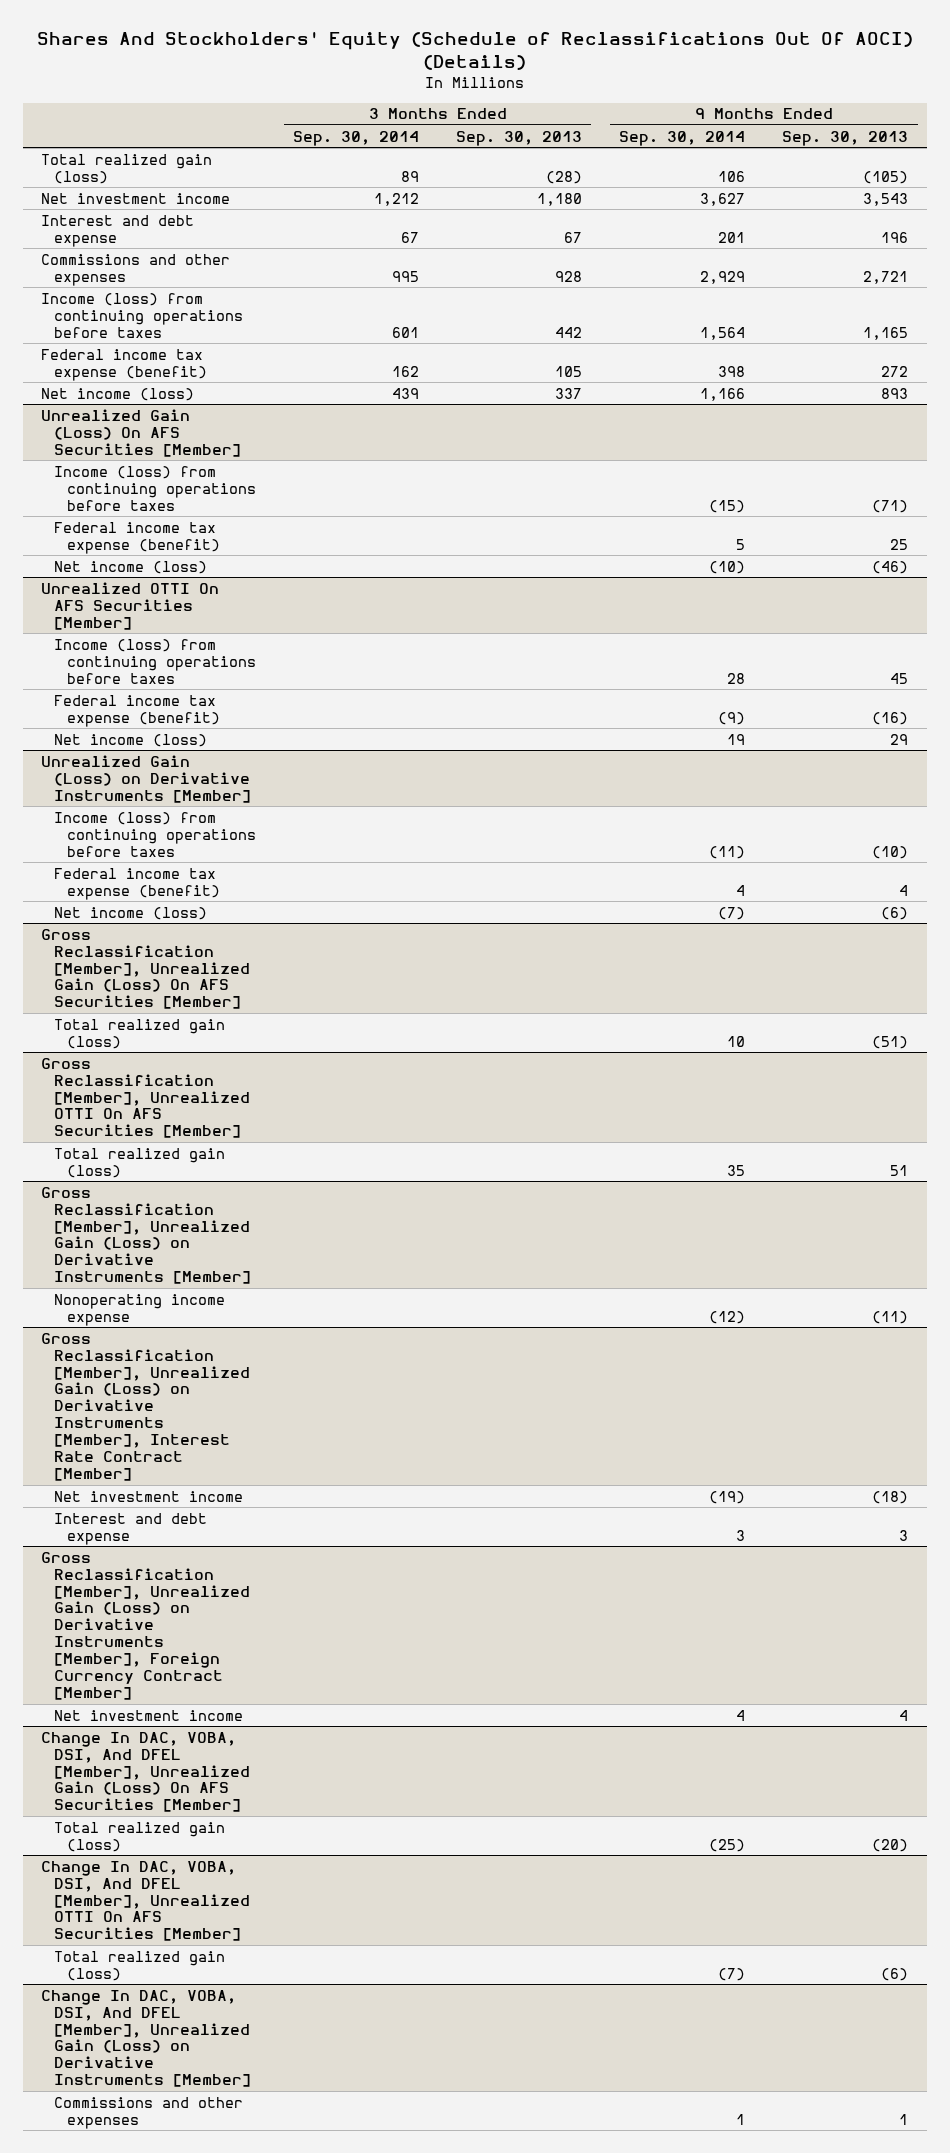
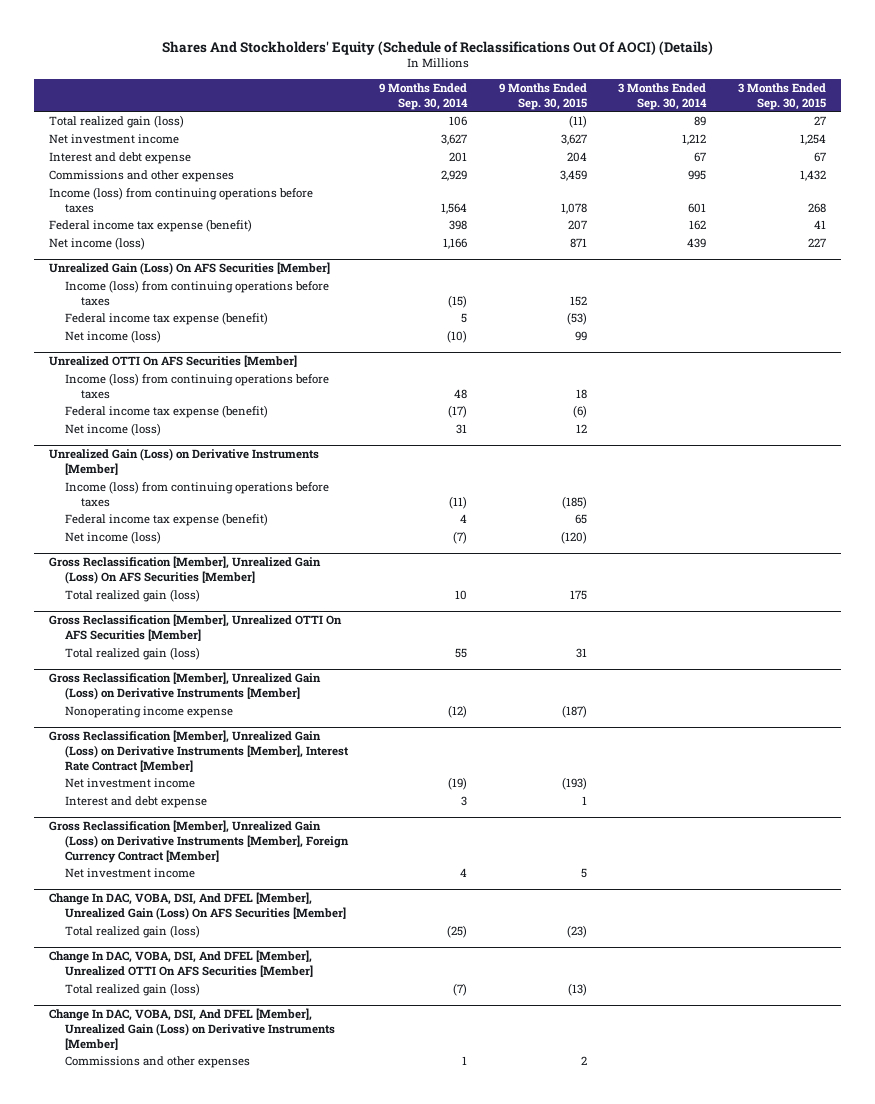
- | 3 Months Ended Sep. 30, 2014 | 3 Months Ended Sep. 30, 2013 | 9 Months Ended Sep. 30, 2014 | 9 Months Ended Sep. 30, 2013
+ | 9 Months Ended Sep. 30, 2014 | 9 Months Ended Sep. 30, 2015 | 3 Months Ended Sep. 30, 2014 | 3 Months Ended Sep. 30, 2015
@ Unrealized OTTI On AFS Securities [Member]
- Income (loss) from continuing operations before taxes | | | 28 | 45
- Federal income tax expense (benefit) | | | (9) | (16)
- Net income (loss) | | | 19 | 29
+ Income (loss) from continuing operations before taxes | 48 | 18 | |
+ Federal income tax expense (benefit) | (17) | (6) | |
+ Net income (loss) | 31 | 12 | |
@ Gross Reclassification [Member], Unrealized OTTI On AFS Securities [Member]
- Total realized gain (loss) | | | 35 | 51
+ Total realized gain (loss) | 55 | 31 | |

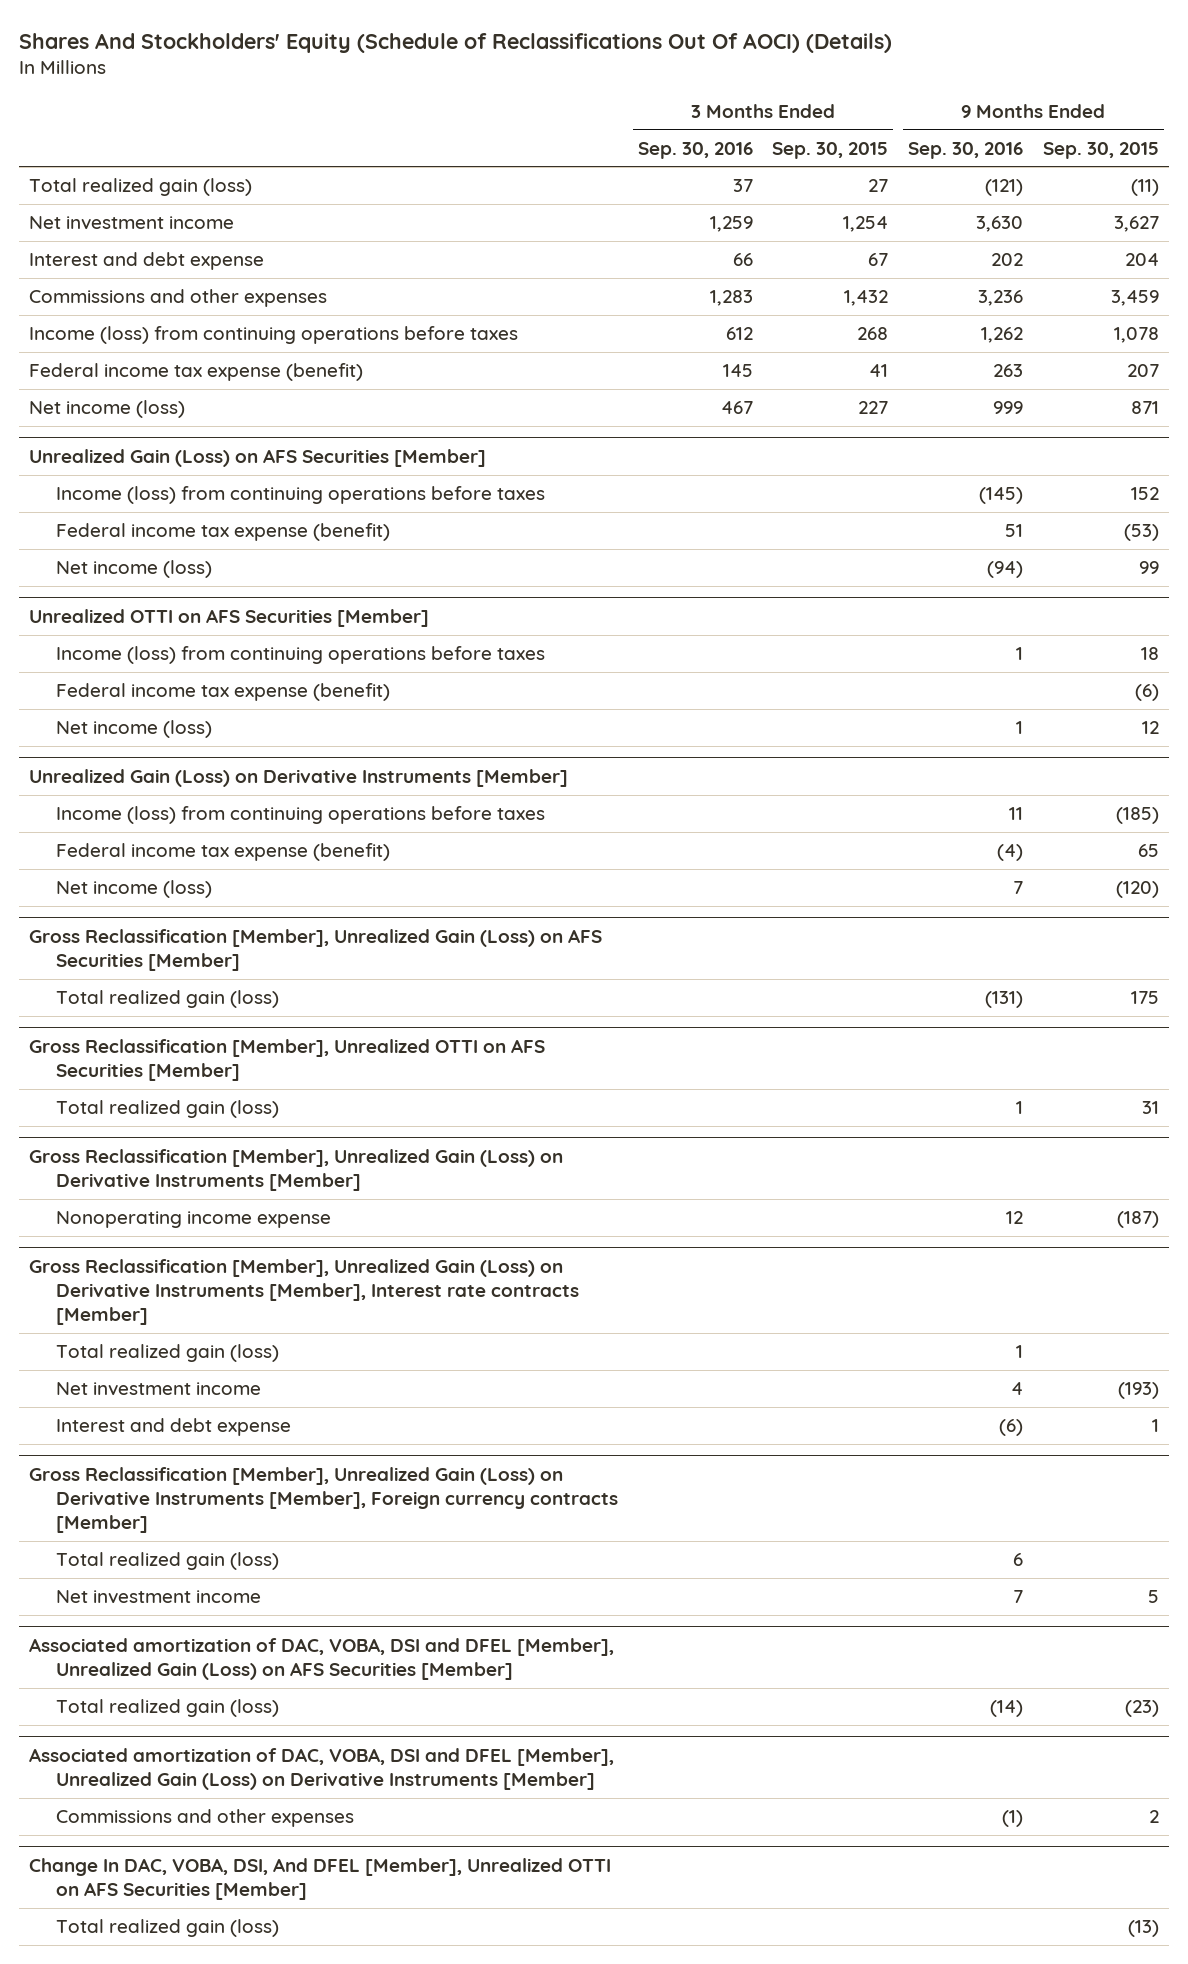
- | 9 Months Ended Sep. 30, 2014 | 9 Months Ended Sep. 30, 2015 | 3 Months Ended Sep. 30, 2014 | 3 Months Ended Sep. 30, 2015
+ | 3 Months Ended Sep. 30, 2016 | 3 Months Ended Sep. 30, 2015 | 9 Months Ended Sep. 30, 2016 | 9 Months Ended Sep. 30, 2015
- Unrealized Gain (Loss) On AFS Securities [Member]
+ Unrealized Gain (Loss) on AFS Securities [Member]
- Unrealized OTTI On AFS Securities [Member]
+ Unrealized OTTI on AFS Securities [Member]
- Gross Reclassification [Member], Unrealized Gain (Loss) On AFS Securities [Member]
+ Gross Reclassification [Member], Unrealized Gain (Loss) on AFS Securities [Member]
- Gross Reclassification [Member], Unrealized OTTI On AFS Securities [Member]
+ Gross Reclassification [Member], Unrealized OTTI on AFS Securities [Member]
- Gross Reclassification [Member], Unrealized Gain (Loss) on Derivative Instruments [Member], Interest Rate Contract [Member]
+ Gross Reclassification [Member], Unrealized Gain (Loss) on Derivative Instruments [Member], Interest rate contracts [Member]
+ Total realized gain (loss) | | | 1 |
- Gross Reclassification [Member], Unrealized Gain (Loss) on Derivative Instruments [Member], Foreign Currency Contract [Member]
+ Gross Reclassification [Member], Unrealized Gain (Loss) on Derivative Instruments [Member], Foreign currency contracts [Member]
+ Total realized gain (loss) | | | 6 |
- Change In DAC, VOBA, DSI, And DFEL [Member], Unrealized Gain (Loss) On AFS Securities [Member]
+ Associated amortization of DAC, VOBA, DSI and DFEL [Member], Unrealized Gain (Loss) on AFS Securities [Member]
- Change In DAC, VOBA, DSI, And DFEL [Member], Unrealized OTTI On AFS Securities [Member]
- Total realized gain (loss) | (7) | (13) | |
- Change In DAC, VOBA, DSI, And DFEL [Member], Unrealized Gain (Loss) on Derivative Instruments [Member]
+ Associated amortization of DAC, VOBA, DSI and DFEL [Member], Unrealized Gain (Loss) on Derivative Instruments [Member]
+ Change In DAC, VOBA, DSI, And DFEL [Member], Unrealized OTTI on AFS Securities [Member]
+ Total realized gain (loss) | | | | (13)

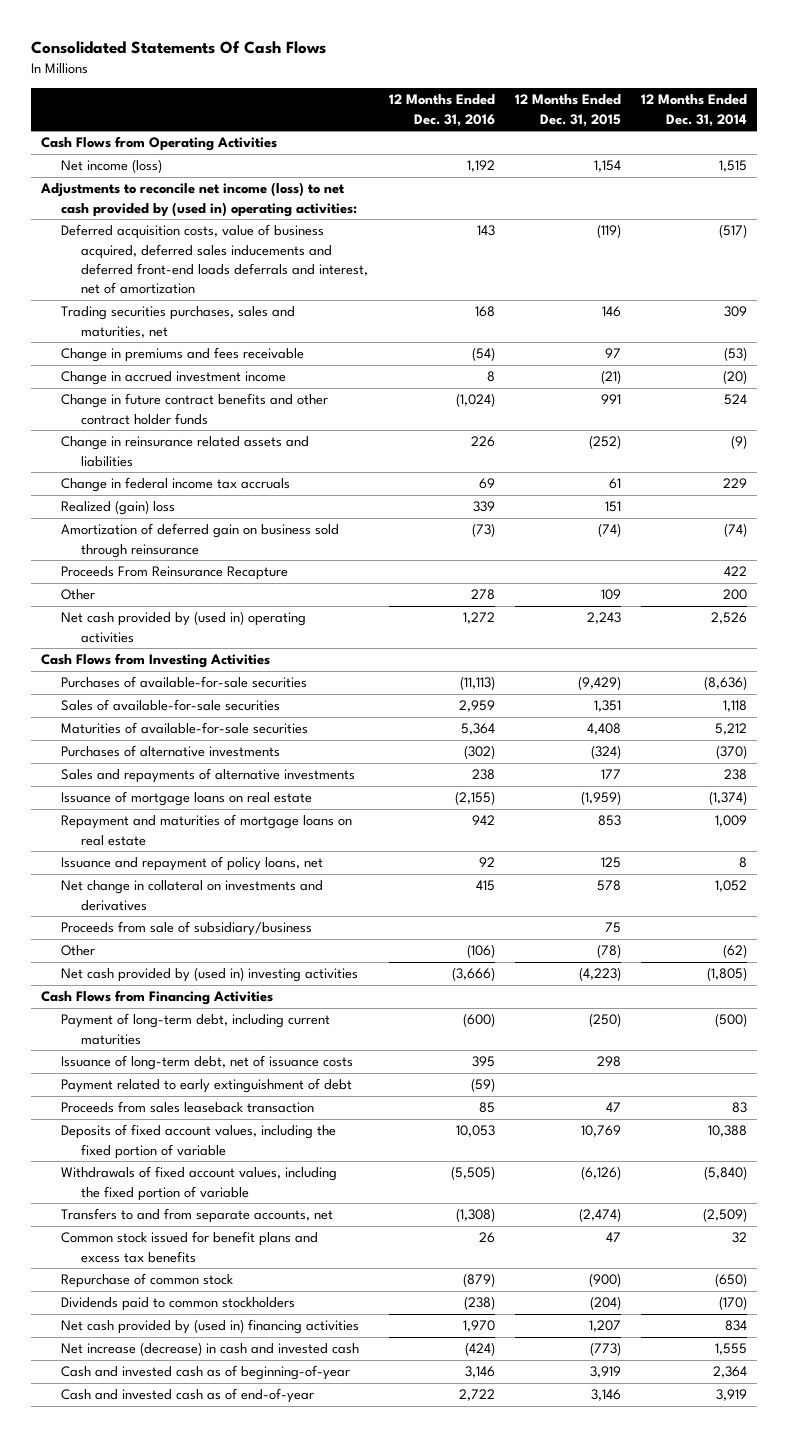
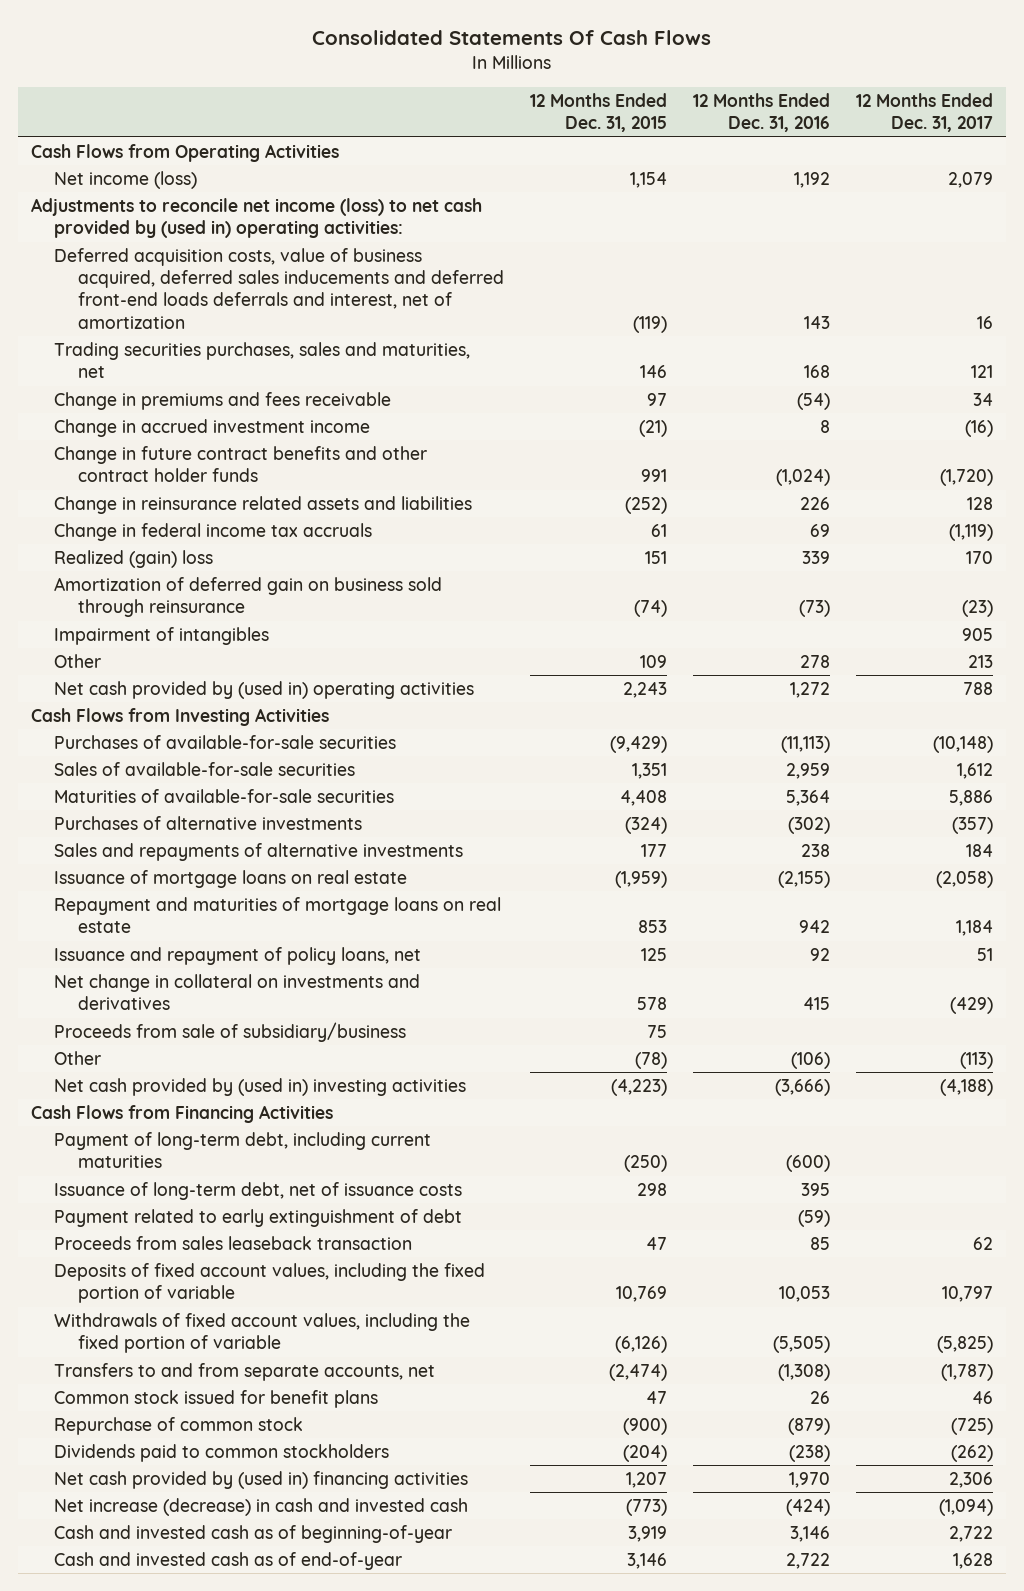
- | 12 Months Ended Dec. 31, 2016 | 12 Months Ended Dec. 31, 2015 | 12 Months Ended Dec. 31, 2014
+ | 12 Months Ended Dec. 31, 2015 | 12 Months Ended Dec. 31, 2016 | 12 Months Ended Dec. 31, 2017
- Proceeds From Reinsurance Recapture | | | 422
+ Impairment of intangibles | | | 905
- Common stock issued for benefit plans and excess tax benefits | 26 | 47 | 32
+ Common stock issued for benefit plans | 47 | 26 | 46

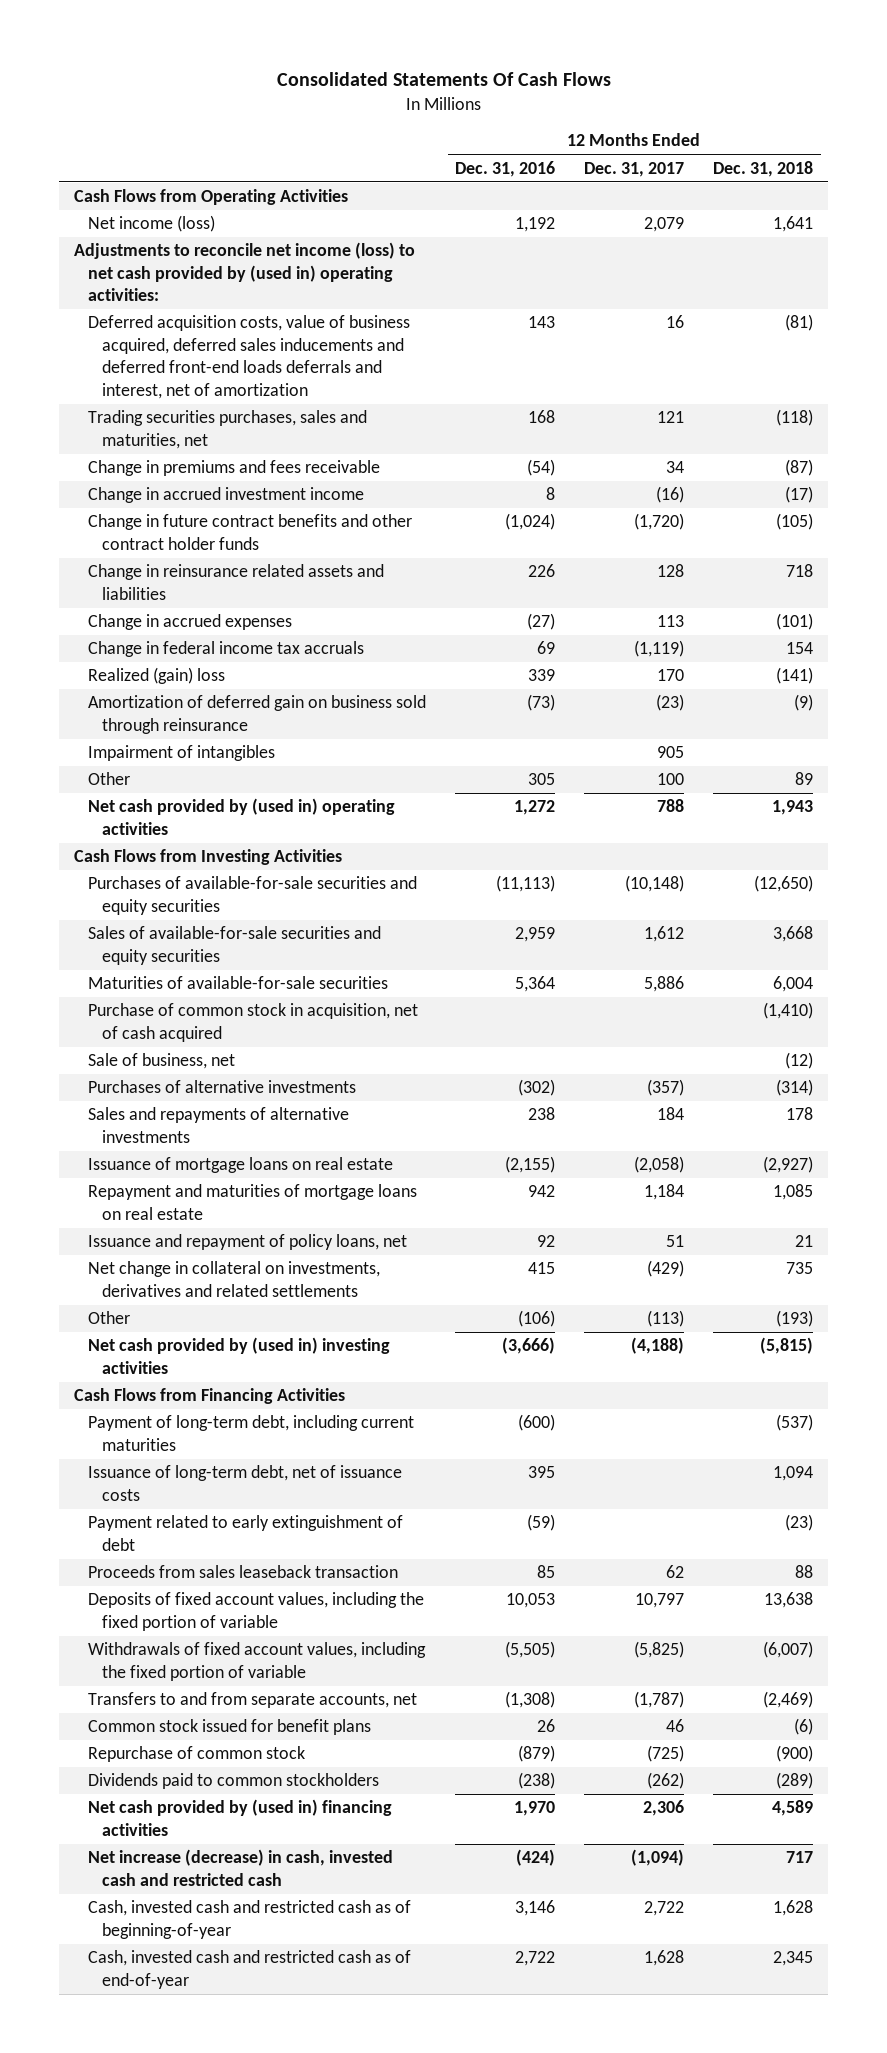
- | 12 Months Ended Dec. 31, 2015 | 12 Months Ended Dec. 31, 2016 | 12 Months Ended Dec. 31, 2017
+ | 12 Months Ended Dec. 31, 2016 | 12 Months Ended Dec. 31, 2017 | 12 Months Ended Dec. 31, 2018
+ Change in accrued expenses | (27) | 113 | (101)
- Other | 109 | 278 | 213
+ Other | 305 | 100 | 89
- Purchases of available-for-sale securities | (9,429) | (11,113) | (10,148)
- Sales of available-for-sale securities | 1,351 | 2,959 | 1,612
+ Purchases of available-for-sale securities and equity securities | (11,113) | (10,148) | (12,650)
+ Sales of available-for-sale securities and equity securities | 2,959 | 1,612 | 3,668
+ Purchase of common stock in acquisition, net of cash acquired | | | (1,410)
+ Sale of business, net | | | (12)
- Net change in collateral on investments and derivatives | 578 | 415 | (429)
- Proceeds from sale of subsidiary/business | 75 | |
+ Net change in collateral on investments, derivatives and related settlements | 415 | (429) | 735
- Net increase (decrease) in cash and invested cash | (773) | (424) | (1,094)
- Cash and invested cash as of beginning-of-year | 3,919 | 3,146 | 2,722
- Cash and invested cash as of end-of-year | 3,146 | 2,722 | 1,628
+ Net increase (decrease) in cash, invested cash and restricted cash | (424) | (1,094) | 717
+ Cash, invested cash and restricted cash as of beginning-of-year | 3,146 | 2,722 | 1,628
+ Cash, invested cash and restricted cash as of end-of-year | 2,722 | 1,628 | 2,345

